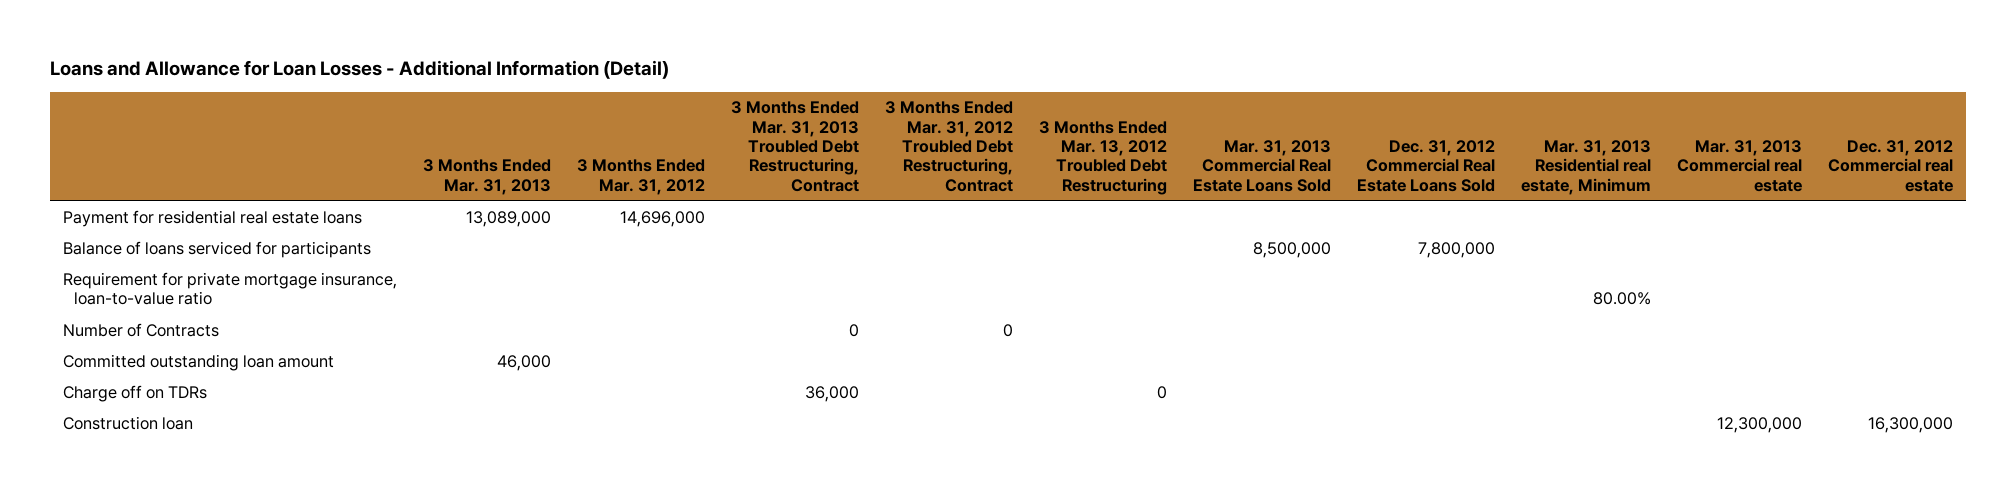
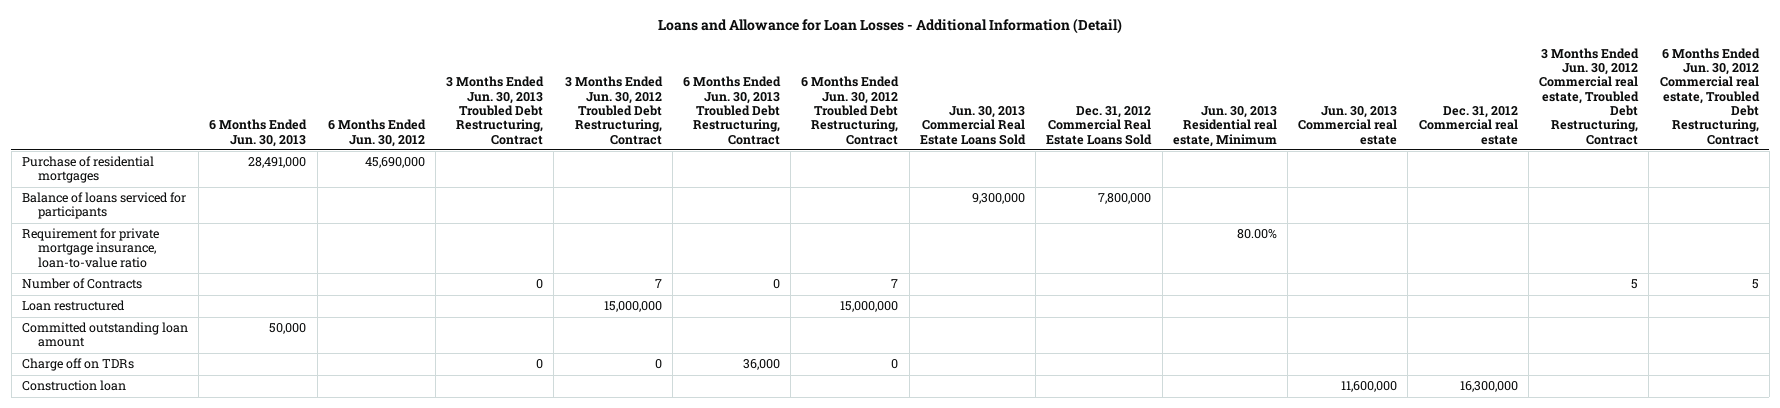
- | 3 Months Ended Mar. 31, 2013 | 3 Months Ended Mar. 31, 2012 | 3 Months Ended Mar. 31, 2013 Troubled Debt Restructuring, Contract | 3 Months Ended Mar. 31, 2012 Troubled Debt Restructuring, Contract | 3 Months Ended Mar. 13, 2012 Troubled Debt Restructuring | Mar. 31, 2013 Commercial Real Estate Loans Sold | Dec. 31, 2012 Commercial Real Estate Loans Sold | Mar. 31, 2013 Residential real estate, Minimum | Mar. 31, 2013 Commercial real estate | Dec. 31, 2012 Commercial real estate
+ | 6 Months Ended Jun. 30, 2013 | 6 Months Ended Jun. 30, 2012 | 3 Months Ended Jun. 30, 2013 Troubled Debt Restructuring, Contract | 3 Months Ended Jun. 30, 2012 Troubled Debt Restructuring, Contract | 6 Months Ended Jun. 30, 2013 Troubled Debt Restructuring, Contract | 6 Months Ended Jun. 30, 2012 Troubled Debt Restructuring, Contract | Jun. 30, 2013 Commercial Real Estate Loans Sold | Dec. 31, 2012 Commercial Real Estate Loans Sold | Jun. 30, 2013 Residential real estate, Minimum | Jun. 30, 2013 Commercial real estate | Dec. 31, 2012 Commercial real estate | 3 Months Ended Jun. 30, 2012 Commercial real estate, Troubled Debt Restructuring, Contract | 6 Months Ended Jun. 30, 2012 Commercial real estate, Troubled Debt Restructuring, Contract
- Payment for residential real estate loans | 13,089,000 | 14,696,000 | | | | | | | |
+ Purchase of residential mortgages | 28,491,000 | 45,690,000 | | | | | | | | | | |
+ Loan restructured | | | | 15,000,000 | | 15,000,000 | | | | | | |

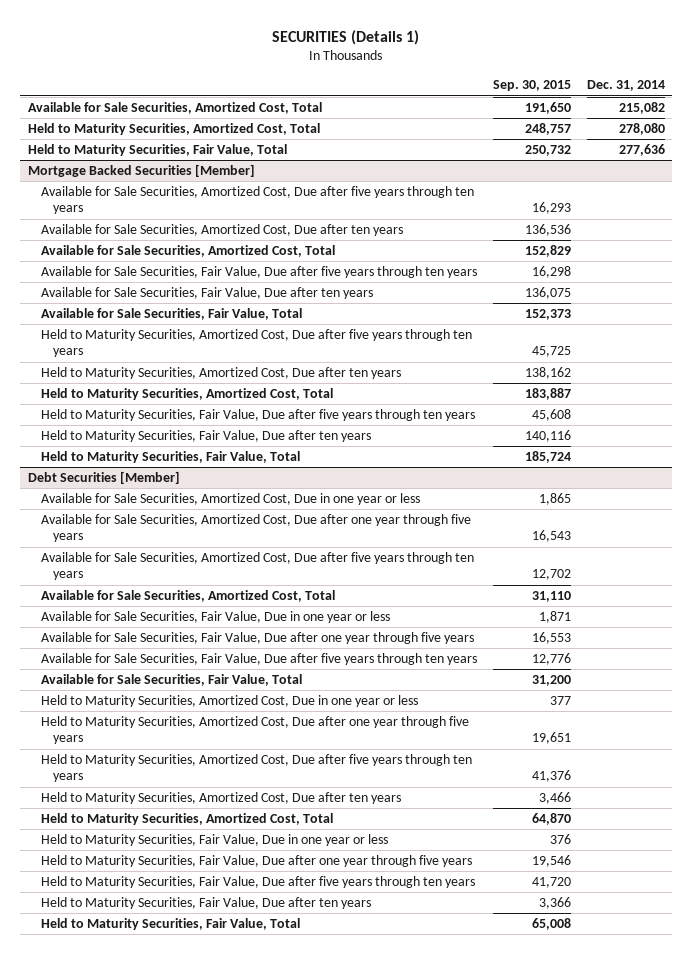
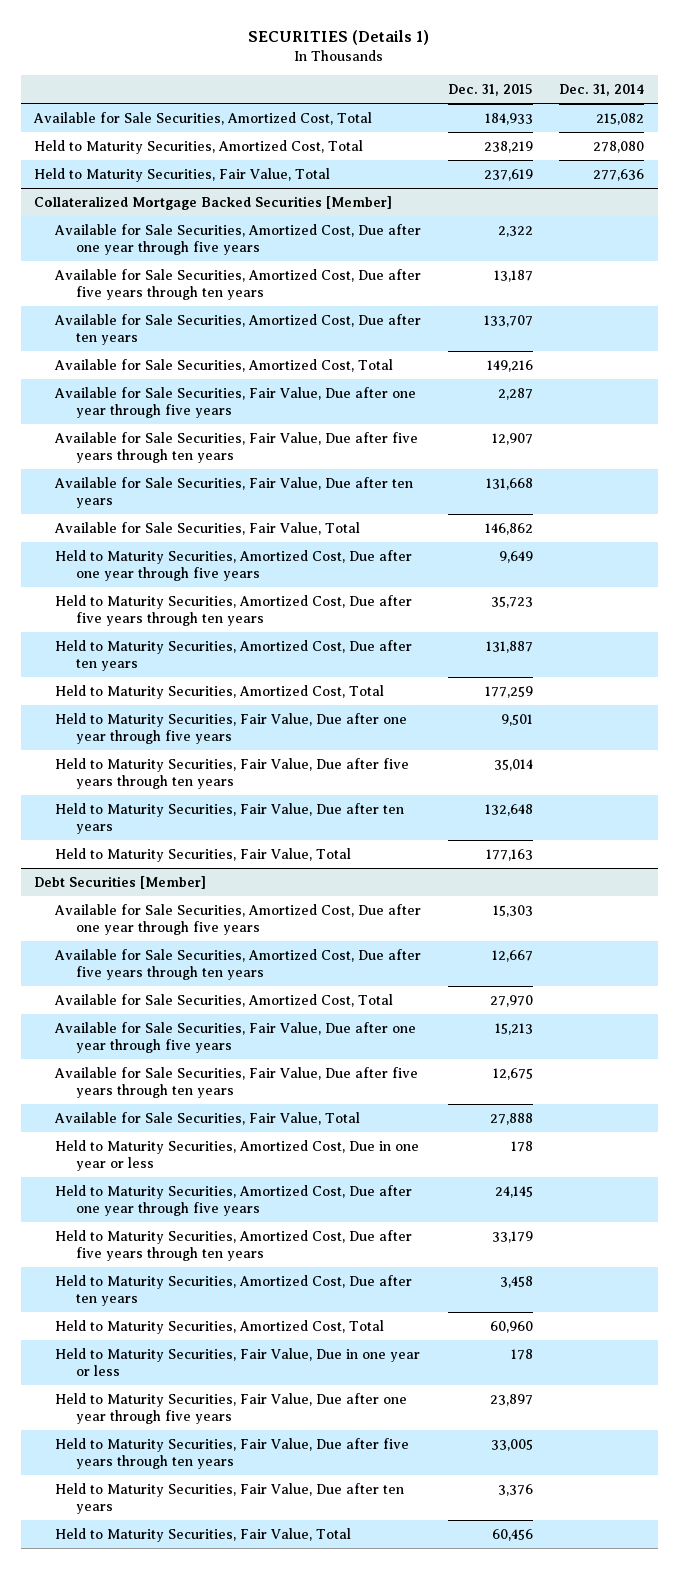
- | Sep. 30, 2015 | Dec. 31, 2014
+ | Dec. 31, 2015 | Dec. 31, 2014
- Mortgage Backed Securities [Member]
+ Collateralized Mortgage Backed Securities [Member]
+ Available for Sale Securities, Amortized Cost, Due after one year through five years | 2,322 |
+ Available for Sale Securities, Fair Value, Due after one year through five years | 2,287 |
+ Held to Maturity Securities, Amortized Cost, Due after one year through five years | 9,649 |
+ Held to Maturity Securities, Fair Value, Due after one year through five years | 9,501 |
@ Debt Securities [Member]
- Available for Sale Securities, Amortized Cost, Due in one year or less | 1,865 |
- Available for Sale Securities, Fair Value, Due in one year or less | 1,871 |

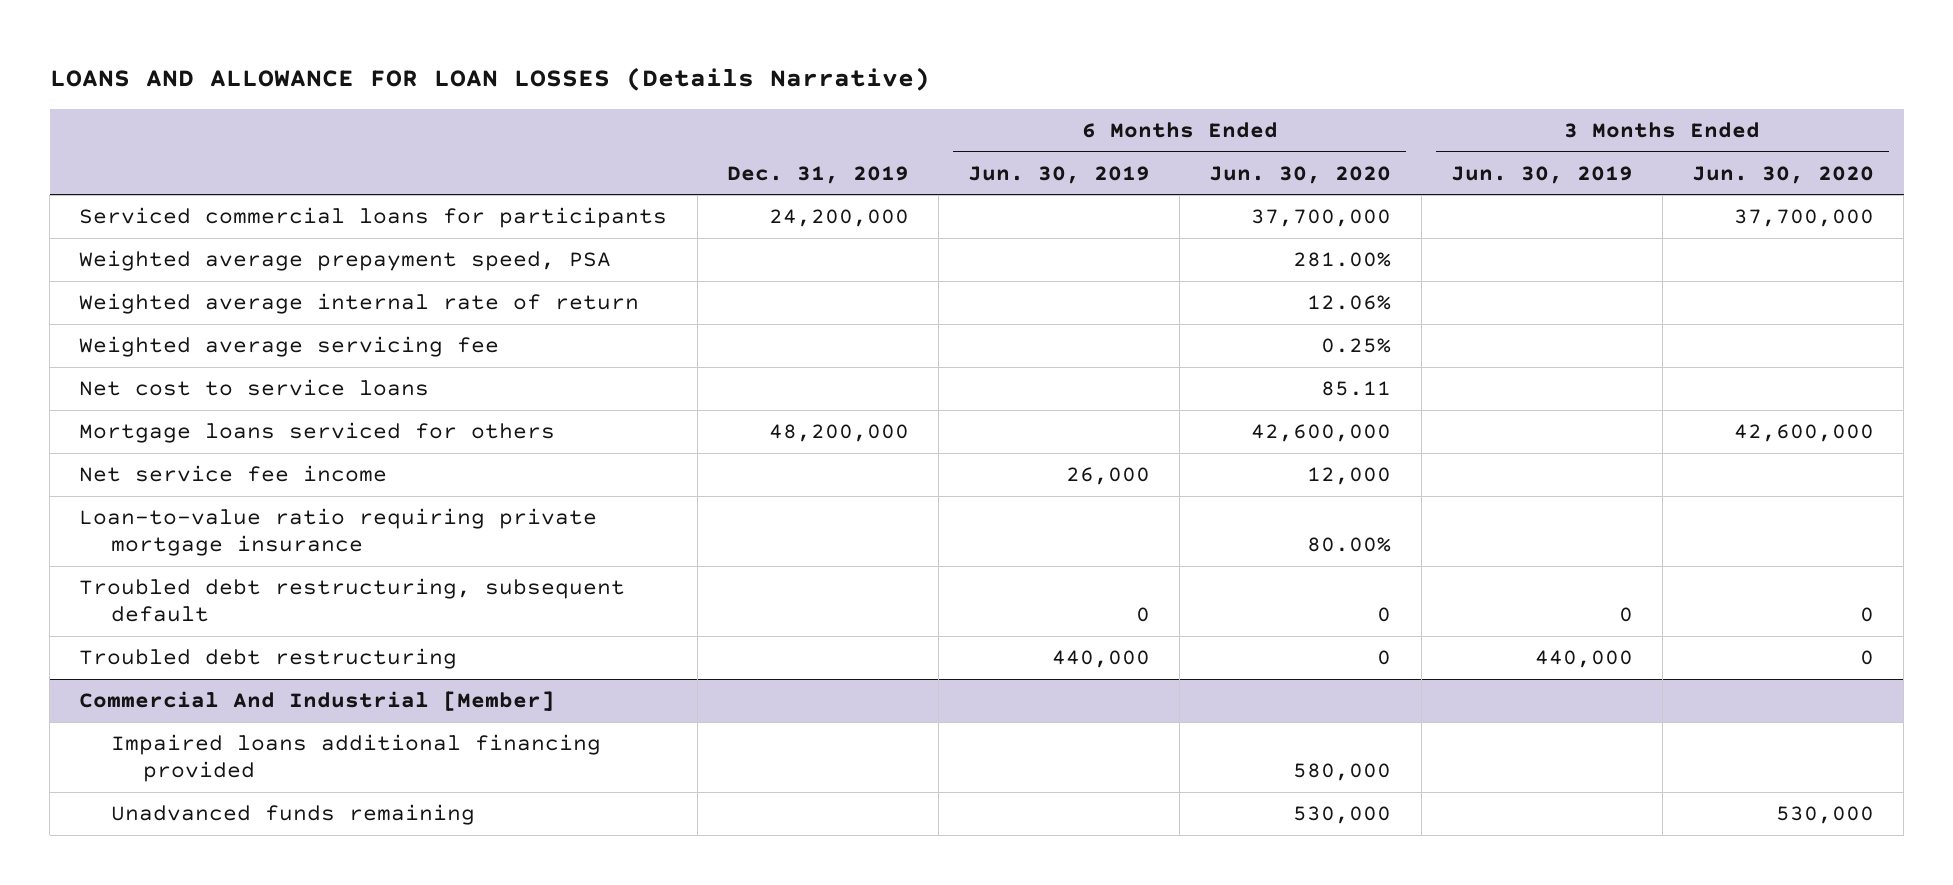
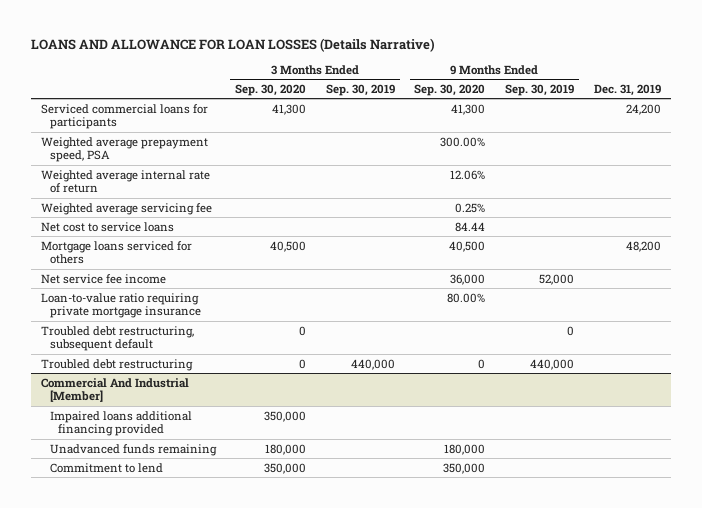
- | Dec. 31, 2019 | 6 Months Ended Jun. 30, 2019 | 6 Months Ended Jun. 30, 2020 | 3 Months Ended Jun. 30, 2019 | 3 Months Ended Jun. 30, 2020
+ | 3 Months Ended Sep. 30, 2020 | 3 Months Ended Sep. 30, 2019 | 9 Months Ended Sep. 30, 2020 | 9 Months Ended Sep. 30, 2019 | Dec. 31, 2019
- Serviced commercial loans for participants | 24,200,000 | | 37,700,000 | | 37,700,000
+ Serviced commercial loans for participants | 41,300 | | 41,300 | | 24,200
- Mortgage loans serviced for others | 48,200,000 | | 42,600,000 | | 42,600,000
+ Mortgage loans serviced for others | 40,500 | | 40,500 | | 48,200
@ Commercial And Industrial [Member]
+ Commitment to lend | 350,000 | | 350,000 | |

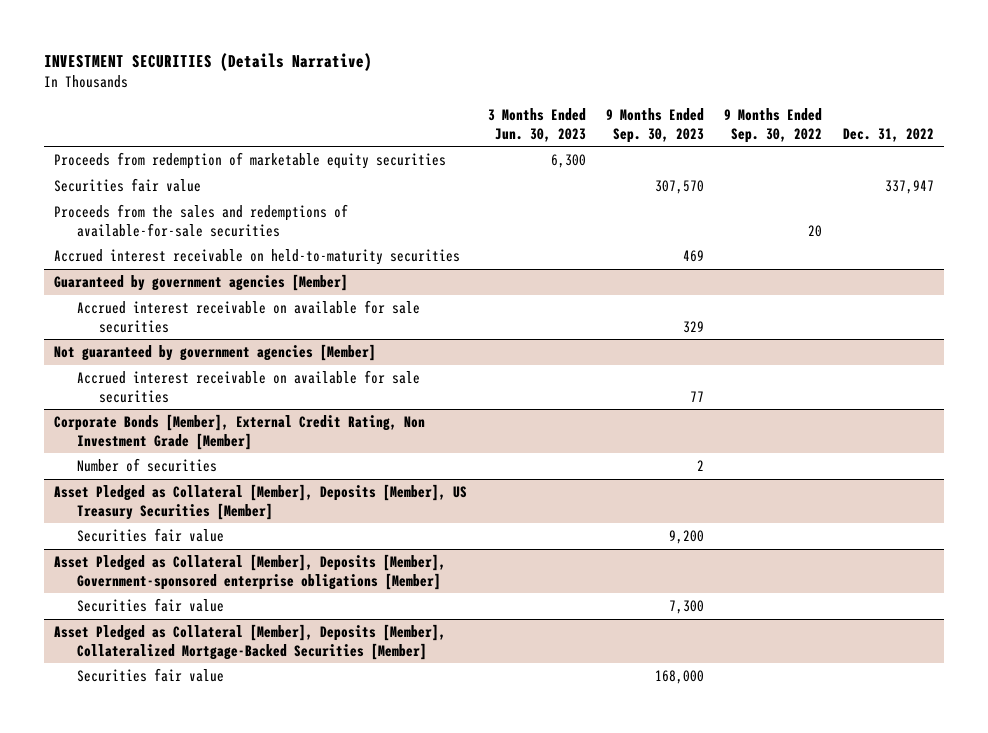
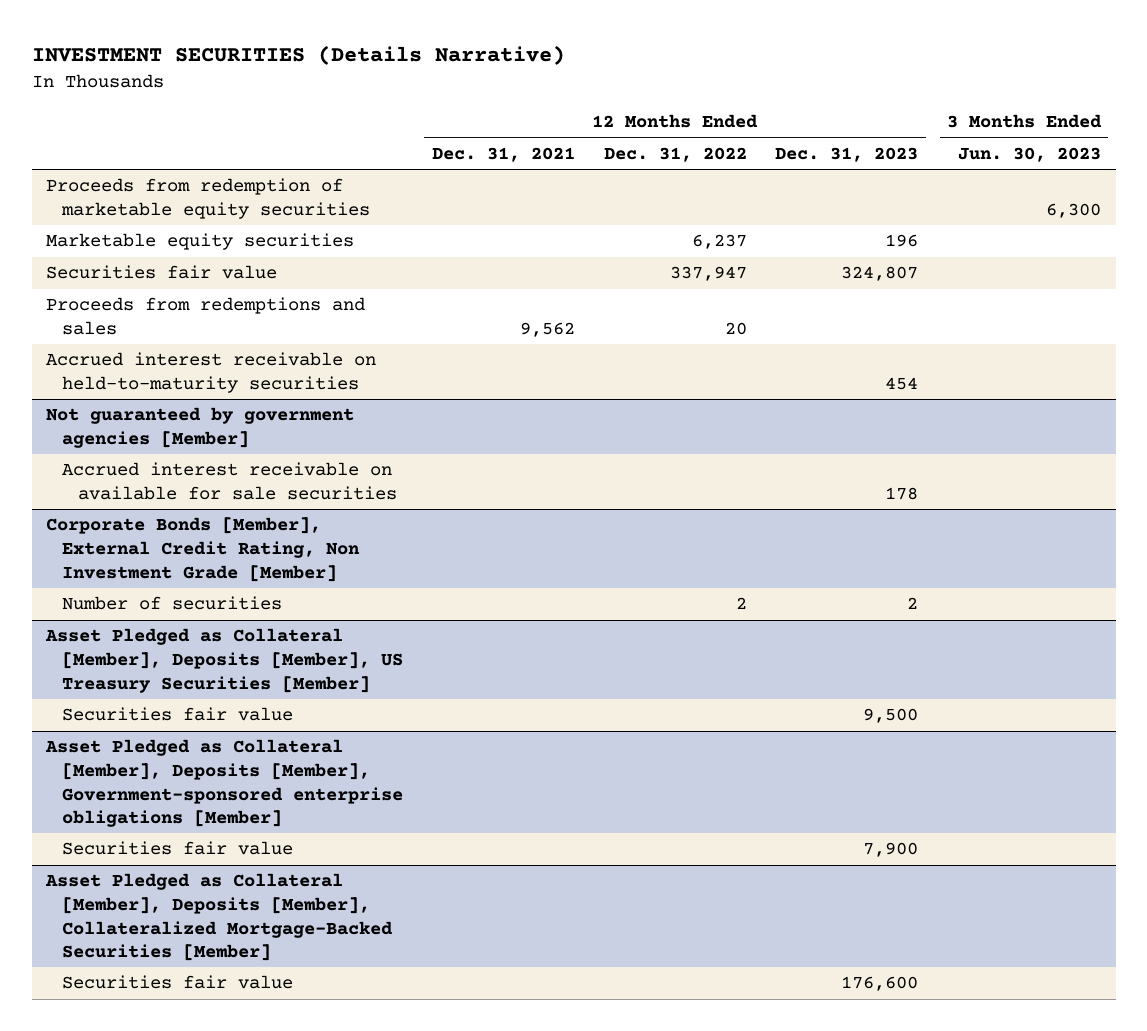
- | 3 Months Ended Jun. 30, 2023 | 9 Months Ended Sep. 30, 2023 | 9 Months Ended Sep. 30, 2022 | Dec. 31, 2022
+ | 12 Months Ended Dec. 31, 2021 | 12 Months Ended Dec. 31, 2022 | 12 Months Ended Dec. 31, 2023 | 3 Months Ended Jun. 30, 2023
+ Marketable equity securities | | 6,237 | 196 |
- Proceeds from the sales and redemptions of available-for-sale securities | | | 20 |
+ Proceeds from redemptions and sales | 9,562 | 20 | |
- Guaranteed by government agencies [Member]
- Accrued interest receivable on available for sale securities | | 329 | |

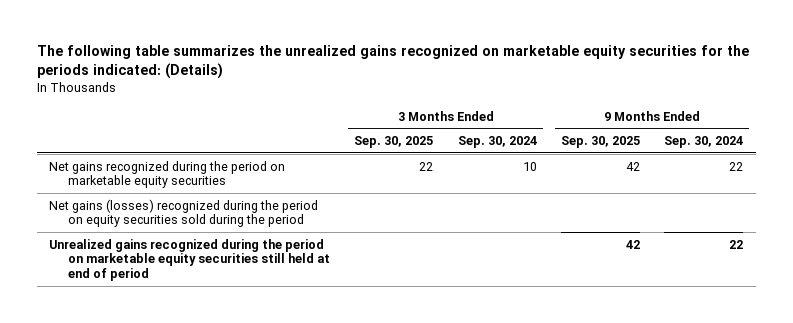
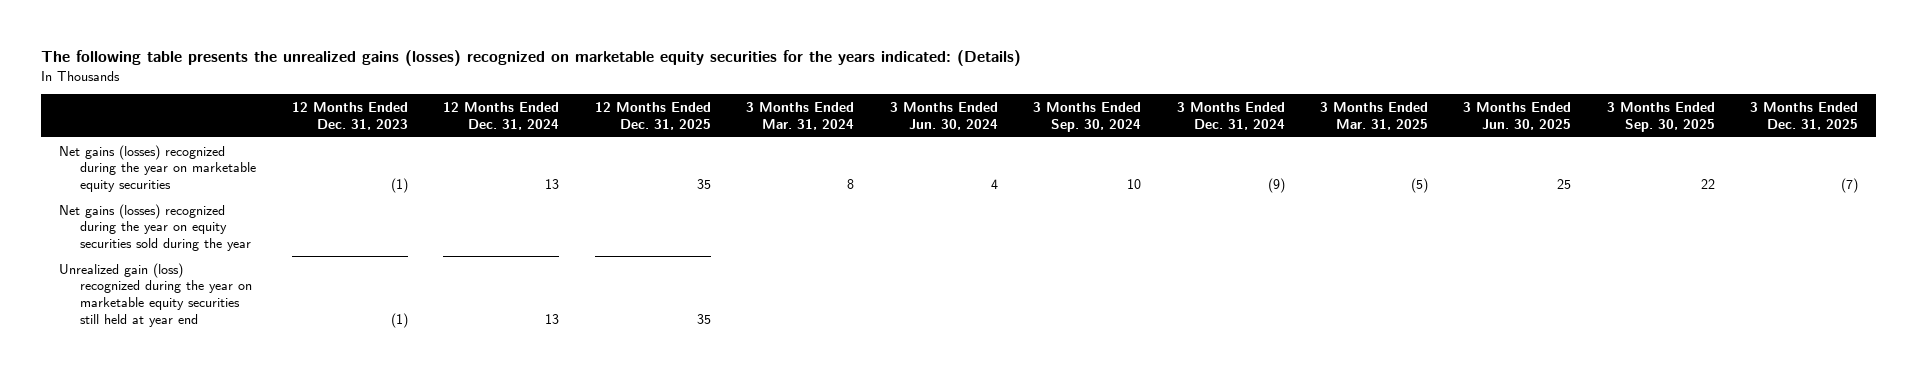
- The following table summarizes the unrealized gains recognized on marketable equity securities for the periods indicated: (Details)
+ The following table presents the unrealized gains (losses) recognized on marketable equity securities for the years indicated: (Details)
- | 3 Months Ended Sep. 30, 2025 | 3 Months Ended Sep. 30, 2024 | 9 Months Ended Sep. 30, 2025 | 9 Months Ended Sep. 30, 2024
+ | 12 Months Ended Dec. 31, 2023 | 12 Months Ended Dec. 31, 2024 | 12 Months Ended Dec. 31, 2025 | 3 Months Ended Mar. 31, 2024 | 3 Months Ended Jun. 30, 2024 | 3 Months Ended Sep. 30, 2024 | 3 Months Ended Dec. 31, 2024 | 3 Months Ended Mar. 31, 2025 | 3 Months Ended Jun. 30, 2025 | 3 Months Ended Sep. 30, 2025 | 3 Months Ended Dec. 31, 2025
- Net gains recognized during the period on marketable equity securities | 22 | 10 | 42 | 22
- Net gains (losses) recognized during the period on equity securities sold during the period
- Unrealized gains recognized during the period on marketable equity securities still held at end of period | | | 42 | 22
+ Net gains (losses) recognized during the year on marketable equity securities | (1) | 13 | 35 | 8 | 4 | 10 | (9) | (5) | 25 | 22 | (7)
+ Net gains (losses) recognized during the year on equity securities sold during the year
+ Unrealized gain (loss) recognized during the year on marketable equity securities still held at year end | (1) | 13 | 35 | | | | | | | |

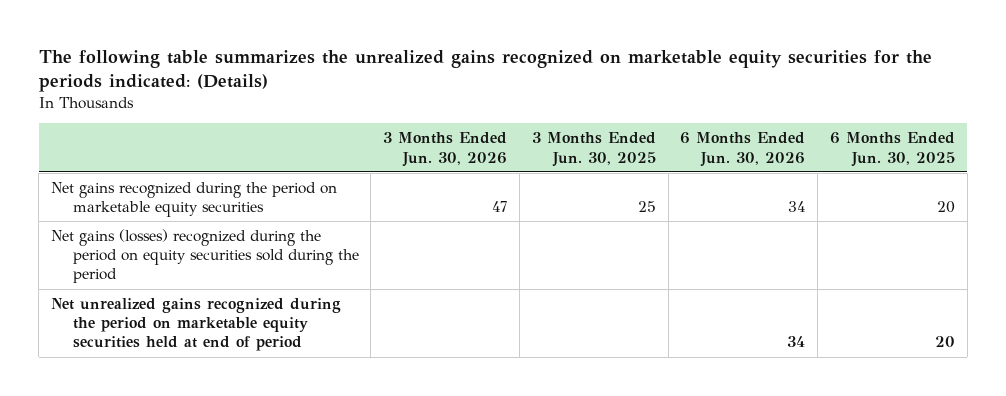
- The following table presents the unrealized gains (losses) recognized on marketable equity securities for the years indicated: (Details)
+ The following table summarizes the unrealized gains recognized on marketable equity securities for the periods indicated: (Details)
- | 12 Months Ended Dec. 31, 2023 | 12 Months Ended Dec. 31, 2024 | 12 Months Ended Dec. 31, 2025 | 3 Months Ended Mar. 31, 2024 | 3 Months Ended Jun. 30, 2024 | 3 Months Ended Sep. 30, 2024 | 3 Months Ended Dec. 31, 2024 | 3 Months Ended Mar. 31, 2025 | 3 Months Ended Jun. 30, 2025 | 3 Months Ended Sep. 30, 2025 | 3 Months Ended Dec. 31, 2025
+ | 3 Months Ended Jun. 30, 2026 | 3 Months Ended Jun. 30, 2025 | 6 Months Ended Jun. 30, 2026 | 6 Months Ended Jun. 30, 2025
- Net gains (losses) recognized during the year on marketable equity securities | (1) | 13 | 35 | 8 | 4 | 10 | (9) | (5) | 25 | 22 | (7)
- Net gains (losses) recognized during the year on equity securities sold during the year
- Unrealized gain (loss) recognized during the year on marketable equity securities still held at year end | (1) | 13 | 35 | | | | | | | |
+ Net gains recognized during the period on marketable equity securities | 47 | 25 | 34 | 20
+ Net gains (losses) recognized during the period on equity securities sold during the period
+ Net unrealized gains recognized during the period on marketable equity securities held at end of period | | | 34 | 20

